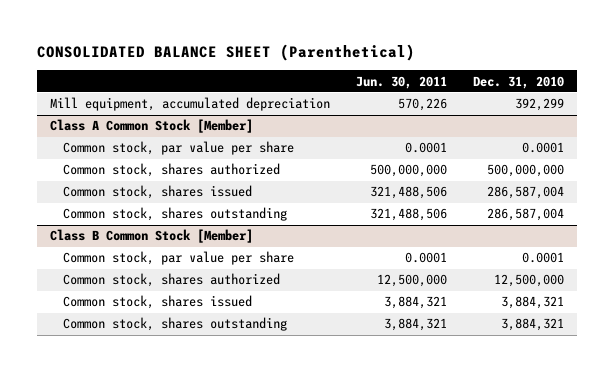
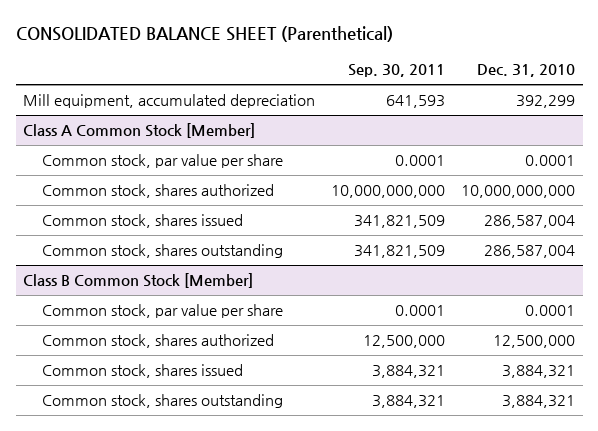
- | Jun. 30, 2011 | Dec. 31, 2010
+ | Sep. 30, 2011 | Dec. 31, 2010
@ Class A Common Stock [Member]
- Common stock, shares authorized | 500,000,000 | 500,000,000
+ Common stock, shares authorized | 10,000,000,000 | 10,000,000,000

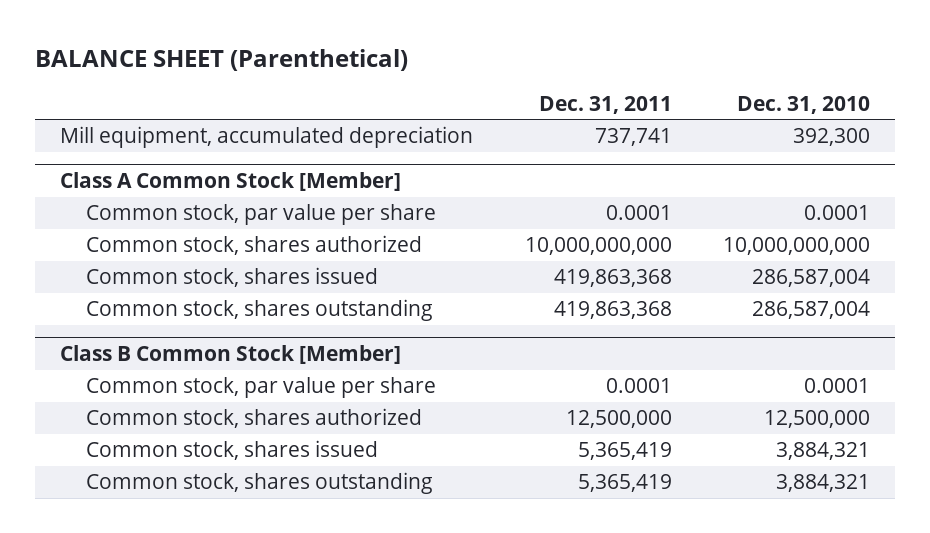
- CONSOLIDATED BALANCE SHEET (Parenthetical)
+ BALANCE SHEET (Parenthetical)
- | Sep. 30, 2011 | Dec. 31, 2010
+ | Dec. 31, 2011 | Dec. 31, 2010
- Mill equipment, accumulated depreciation | 641,593 | 392,299
+ Mill equipment, accumulated depreciation | 737,741 | 392,300

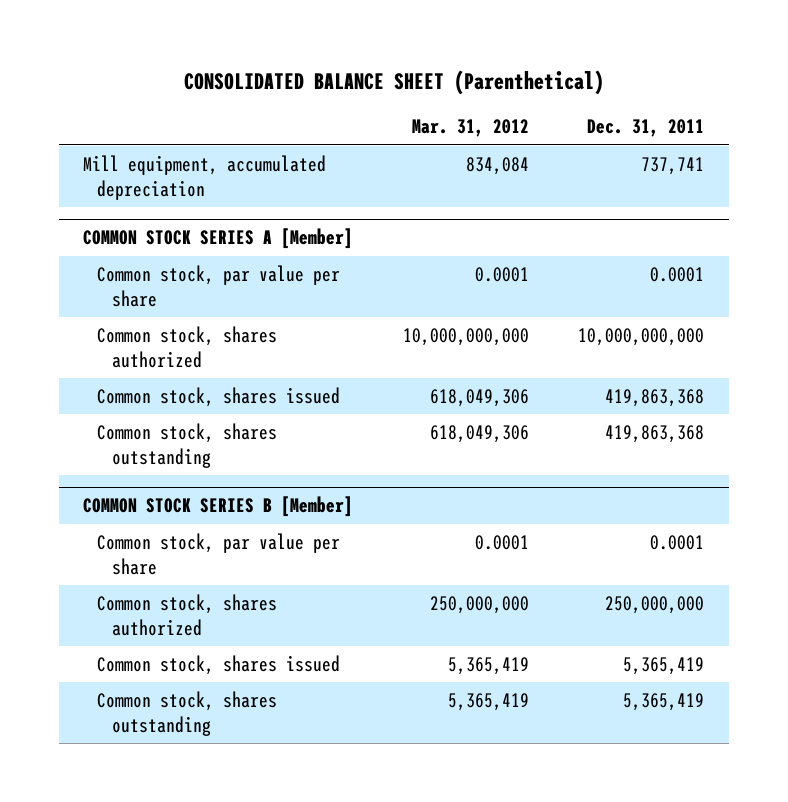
- BALANCE SHEET (Parenthetical)
+ CONSOLIDATED BALANCE SHEET (Parenthetical)
- | Dec. 31, 2011 | Dec. 31, 2010
+ | Mar. 31, 2012 | Dec. 31, 2011
- Class A Common Stock [Member]
+ COMMON STOCK SERIES A [Member]
- Class B Common Stock [Member]
+ COMMON STOCK SERIES B [Member]
- Common stock, shares authorized | 12,500,000 | 12,500,000
+ Common stock, shares authorized | 250,000,000 | 250,000,000

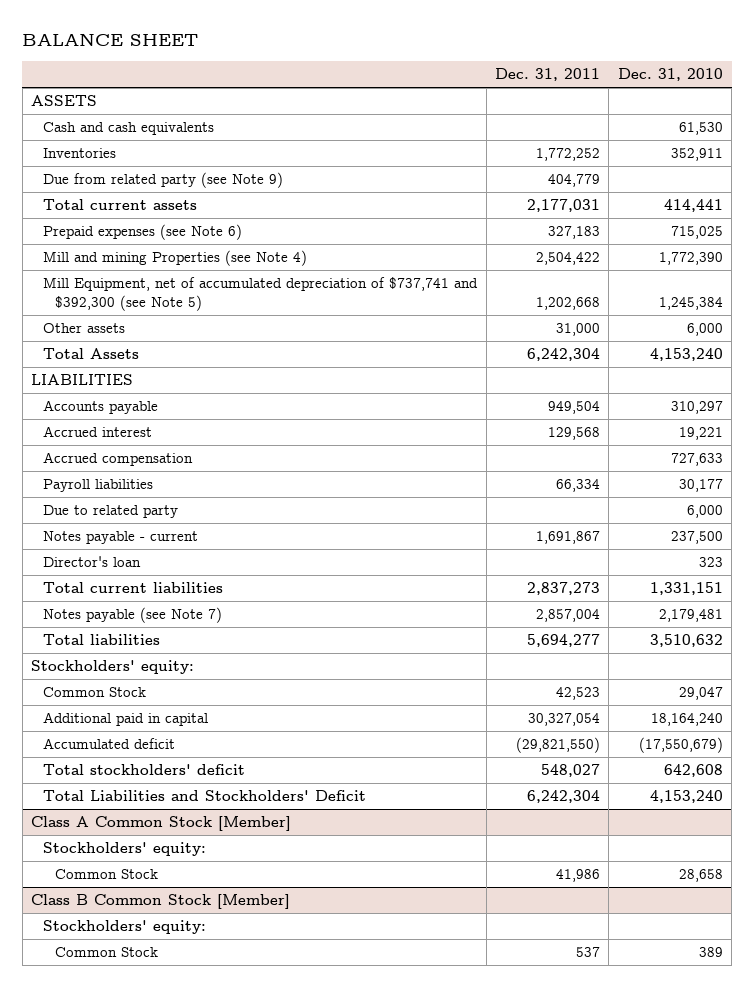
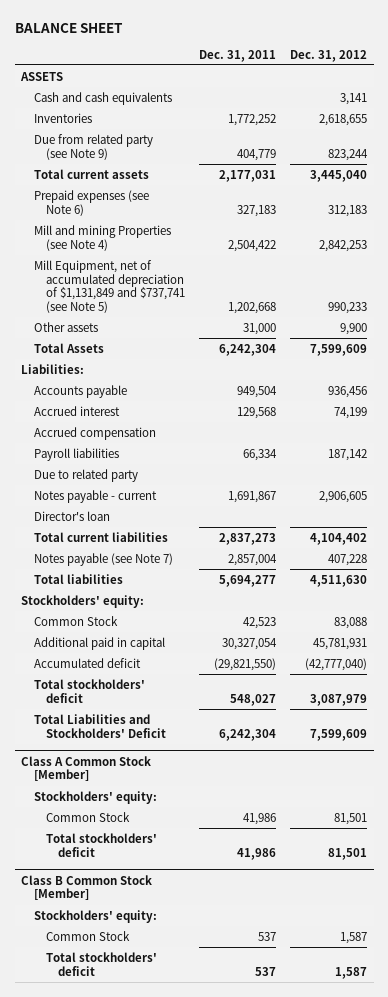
- | Dec. 31, 2011 | Dec. 31, 2010
+ | Dec. 31, 2011 | Dec. 31, 2012
- Mill Equipment, net of accumulated depreciation of $737,741 and $392,300 (see Note 5) | 1,202,668 | 1,245,384
+ Mill Equipment, net of accumulated depreciation of $1,131,849 and $737,741 (see Note 5) | 1,202,668 | 990,233
- LIABILITIES
+ Liabilities:
@ Class A Common Stock [Member]
+ Total stockholders' deficit | 41,986 | 81,501
@ Class B Common Stock [Member]
+ Total stockholders' deficit | 537 | 1,587

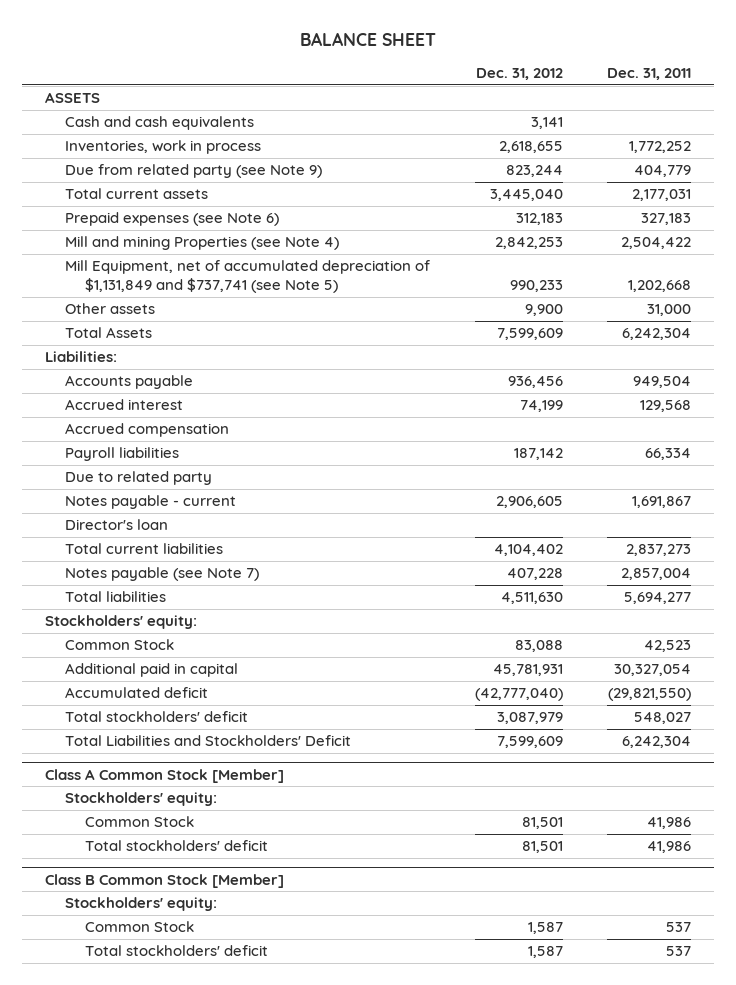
- | Dec. 31, 2011 | Dec. 31, 2012
+ | Dec. 31, 2012 | Dec. 31, 2011
- Inventories | 1,772,252 | 2,618,655
+ Inventories, work in process | 2,618,655 | 1,772,252

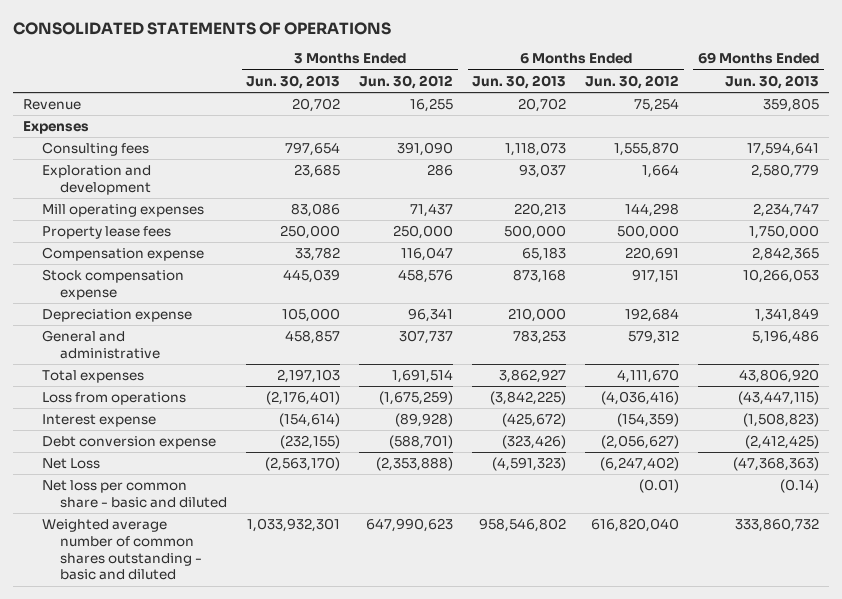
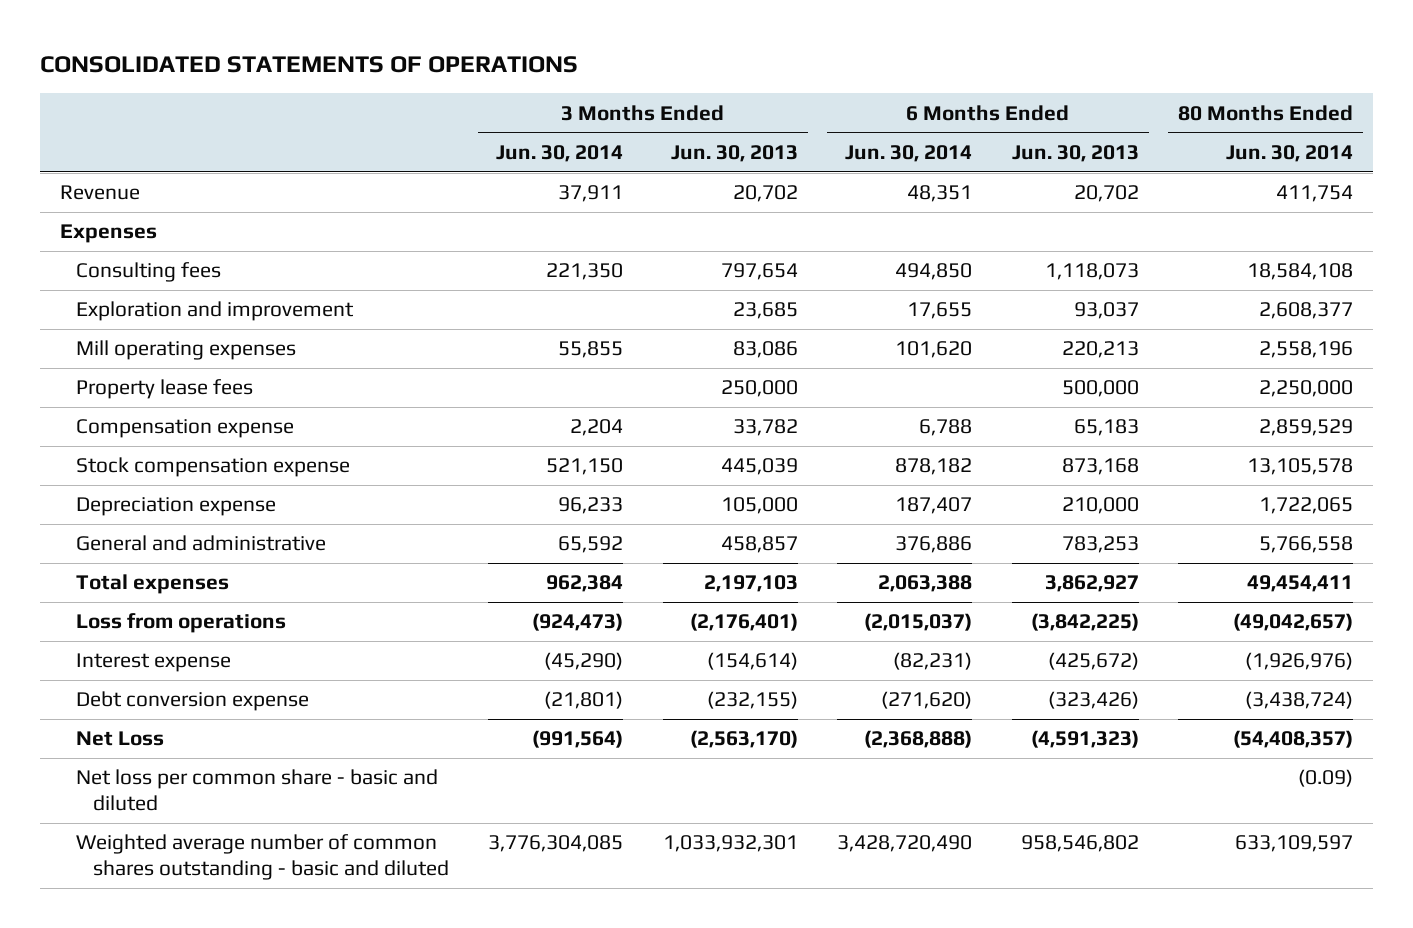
- | 3 Months Ended Jun. 30, 2013 | 3 Months Ended Jun. 30, 2012 | 6 Months Ended Jun. 30, 2013 | 6 Months Ended Jun. 30, 2012 | 69 Months Ended Jun. 30, 2013
+ | 3 Months Ended Jun. 30, 2014 | 3 Months Ended Jun. 30, 2013 | 6 Months Ended Jun. 30, 2014 | 6 Months Ended Jun. 30, 2013 | 80 Months Ended Jun. 30, 2014
- Exploration and development | 23,685 | 286 | 93,037 | 1,664 | 2,580,779
+ Exploration and improvement | | 23,685 | 17,655 | 93,037 | 2,608,377

